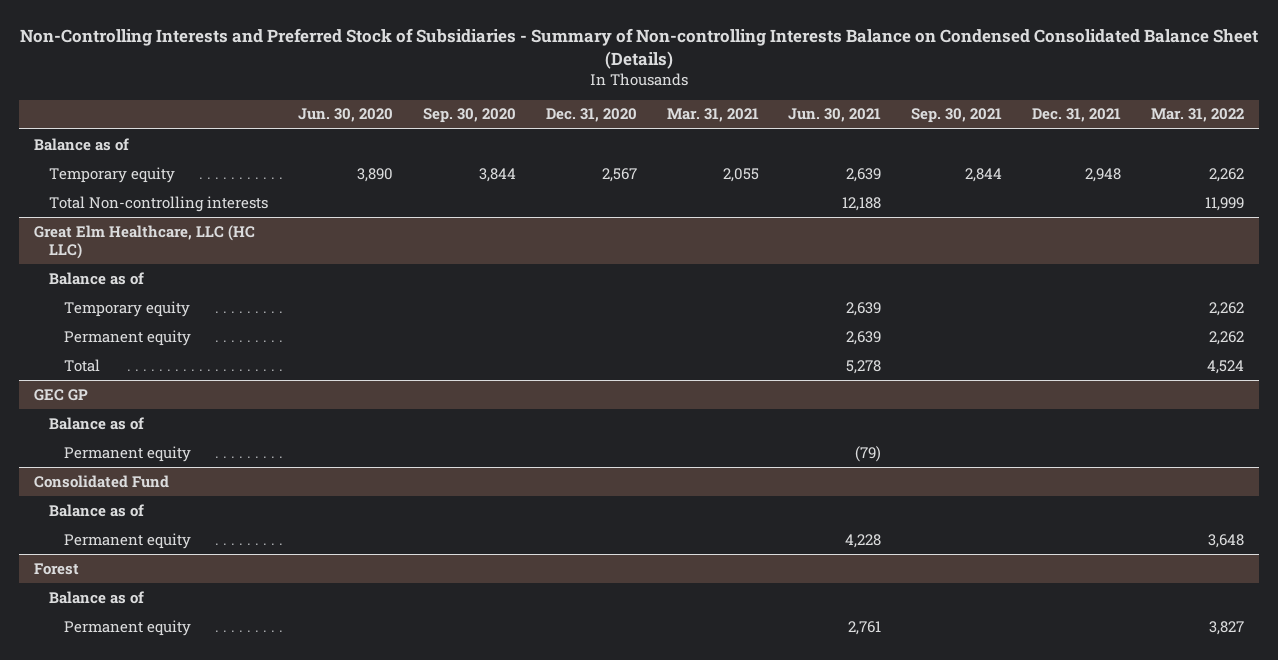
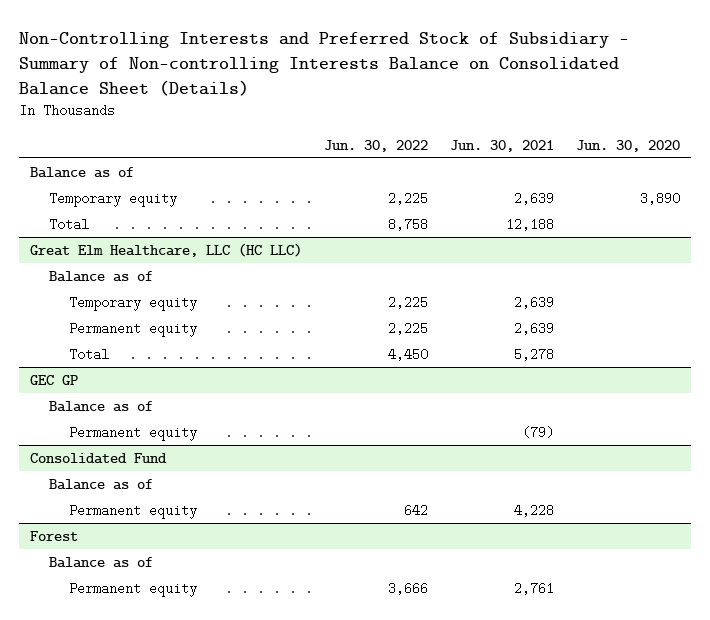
- Non-Controlling Interests and Preferred Stock of Subsidiaries - Summary of Non-controlling Interests Balance on Condensed Consolidated Balance Sheet (Details)
+ Non-Controlling Interests and Preferred Stock of Subsidiary - Summary of Non-controlling Interests Balance on Consolidated Balance Sheet (Details)
- | Jun. 30, 2020 | Sep. 30, 2020 | Dec. 31, 2020 | Mar. 31, 2021 | Jun. 30, 2021 | Sep. 30, 2021 | Dec. 31, 2021 | Mar. 31, 2022
+ | Jun. 30, 2022 | Jun. 30, 2021 | Jun. 30, 2020
- Total Non-controlling interests | | | | | 12,188 | | | 11,999
+ Total | 8,758 | 12,188 |

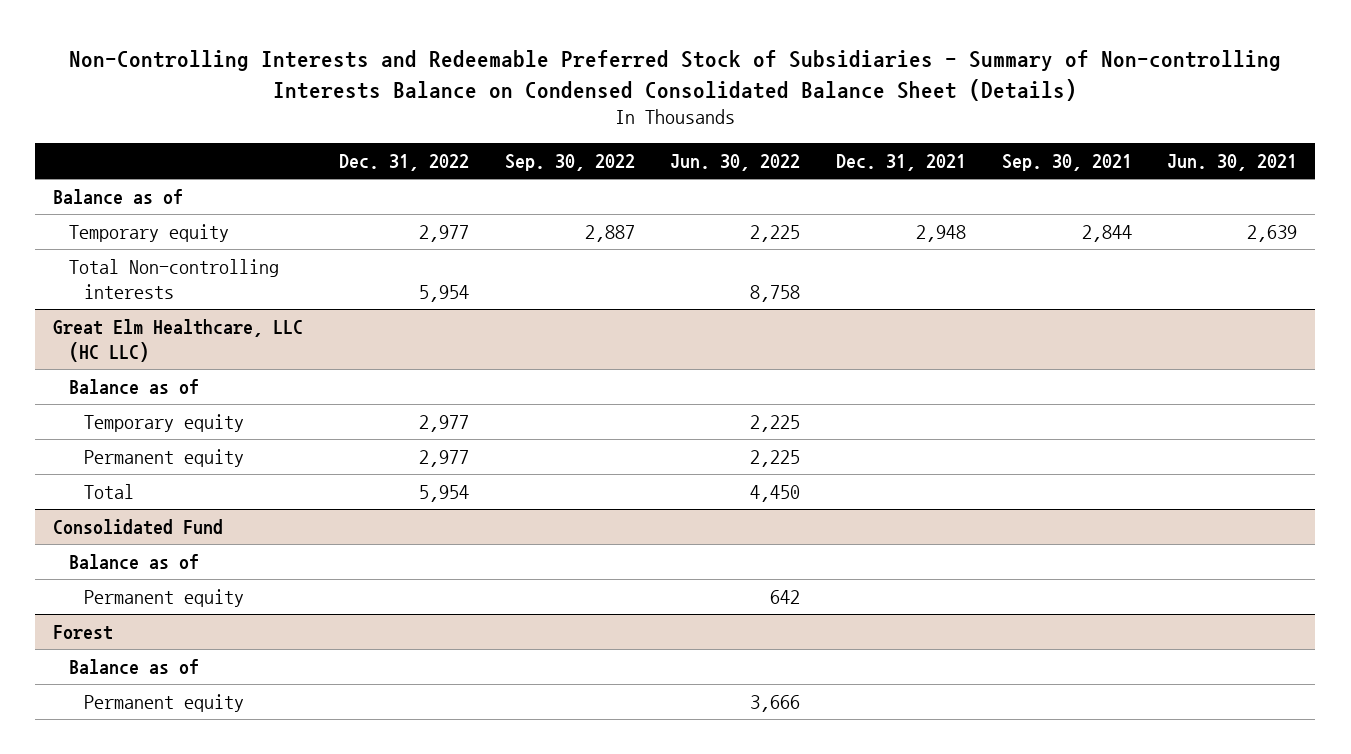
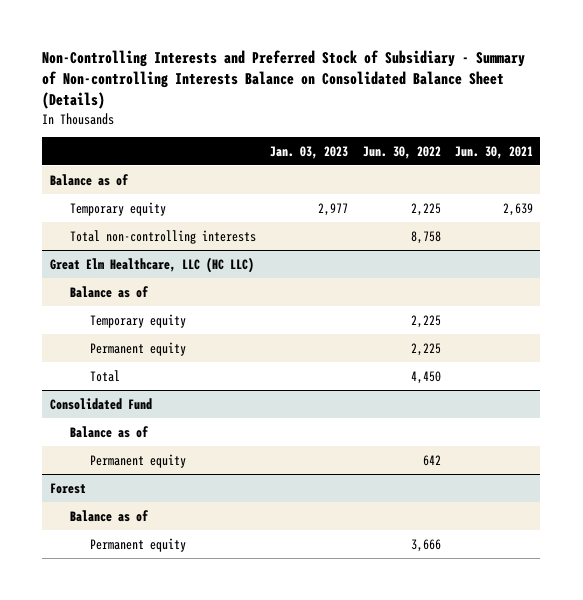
- Non-Controlling Interests and Redeemable Preferred Stock of Subsidiaries - Summary of Non-controlling Interests Balance on Condensed Consolidated Balance Sheet (Details)
+ Non-Controlling Interests and Preferred Stock of Subsidiary - Summary of Non-controlling Interests Balance on Consolidated Balance Sheet (Details)
- | Dec. 31, 2022 | Sep. 30, 2022 | Jun. 30, 2022 | Dec. 31, 2021 | Sep. 30, 2021 | Jun. 30, 2021
+ | Jan. 03, 2023 | Jun. 30, 2022 | Jun. 30, 2021
- Total Non-controlling interests | 5,954 | | 8,758 | | |
+ Total non-controlling interests | | 8,758 |

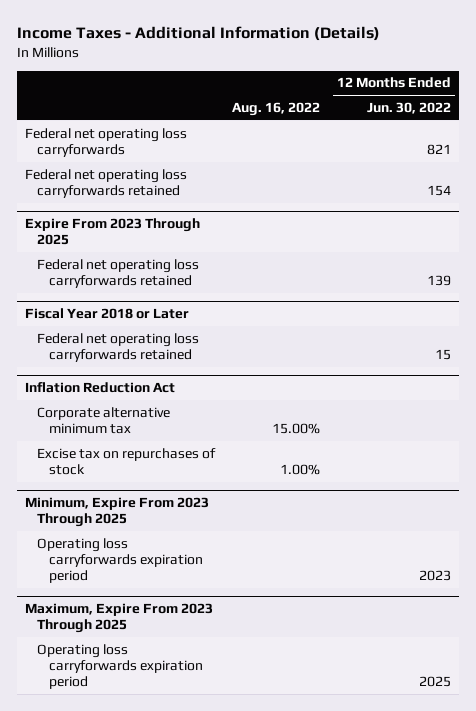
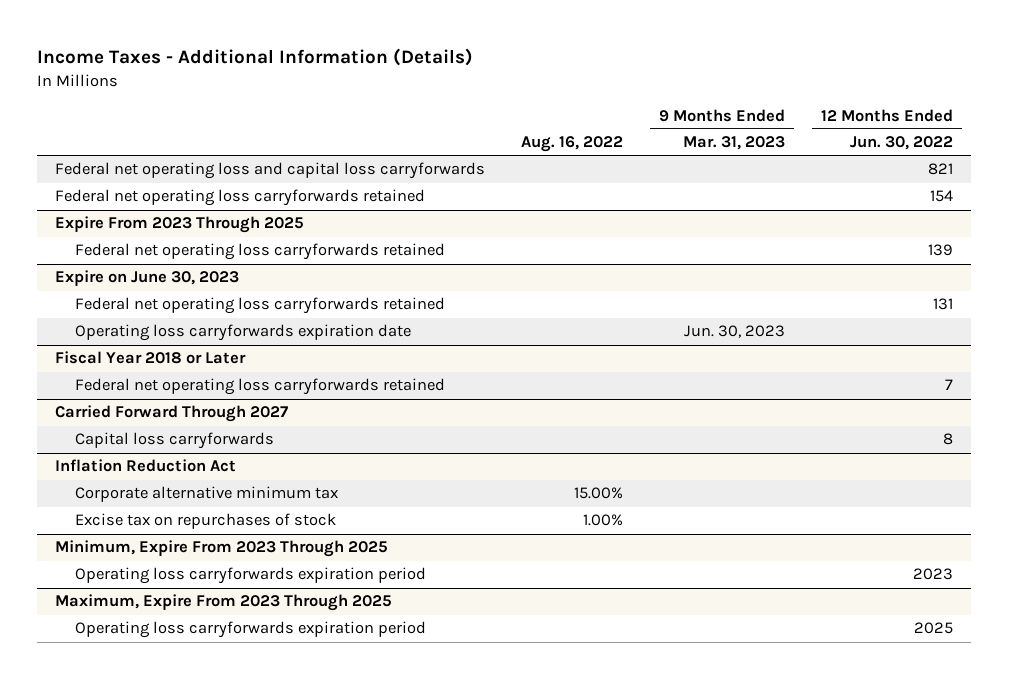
- | Aug. 16, 2022 | 12 Months Ended Jun. 30, 2022
+ | Aug. 16, 2022 | 9 Months Ended Mar. 31, 2023 | 12 Months Ended Jun. 30, 2022
- Federal net operating loss carryforwards | | 821
+ Federal net operating loss and capital loss carryforwards | | | 821
+ Expire on June 30, 2023
+ Federal net operating loss carryforwards retained | | | 131
+ Operating loss carryforwards expiration date | | Jun. 30, 2023 |
@ Fiscal Year 2018 or Later
- Federal net operating loss carryforwards retained | | 15
+ Federal net operating loss carryforwards retained | | | 7
+ Carried Forward Through 2027
+ Capital loss carryforwards | | | 8

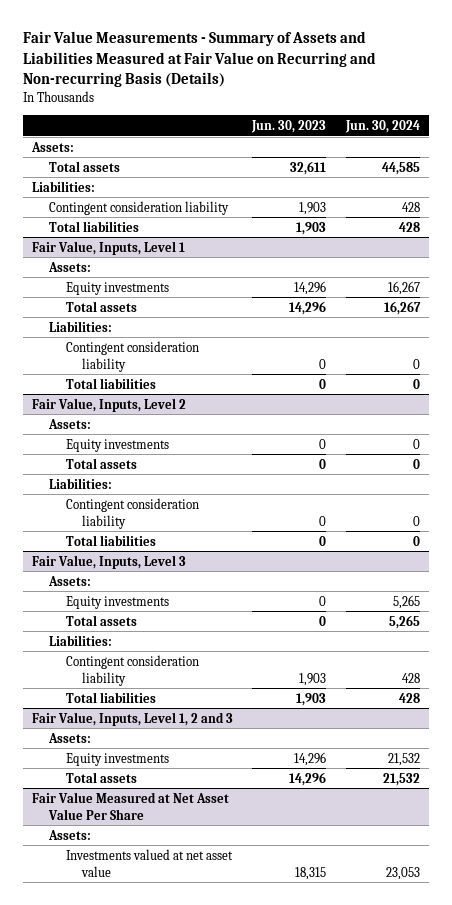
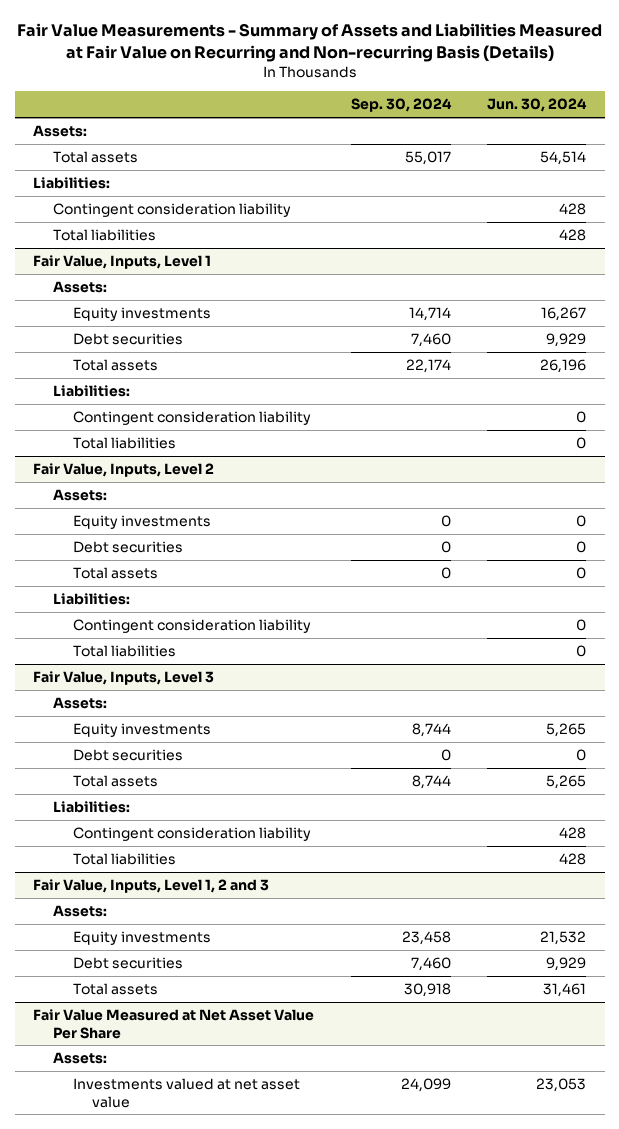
- | Jun. 30, 2023 | Jun. 30, 2024
+ | Sep. 30, 2024 | Jun. 30, 2024
- Total assets | 32,611 | 44,585
+ Total assets | 55,017 | 54,514
@ Fair Value, Inputs, Level 1
- Total assets | 14,296 | 16,267
+ Debt securities | 7,460 | 9,929
+ Total assets | 22,174 | 26,196
@ Fair Value, Inputs, Level 2
+ Debt securities | 0 | 0
@ Fair Value, Inputs, Level 3
+ Debt securities | 0 | 0
@ Fair Value, Inputs, Level 1, 2 and 3
- Total assets | 14,296 | 21,532
+ Debt securities | 7,460 | 9,929
+ Total assets | 30,918 | 31,461

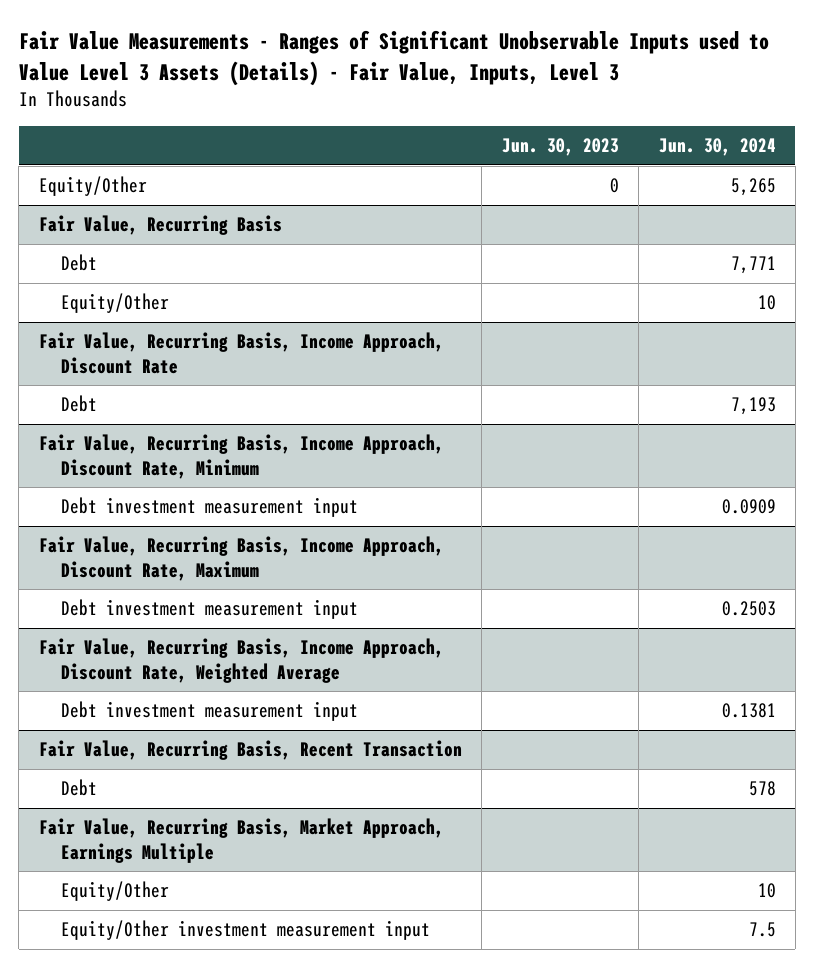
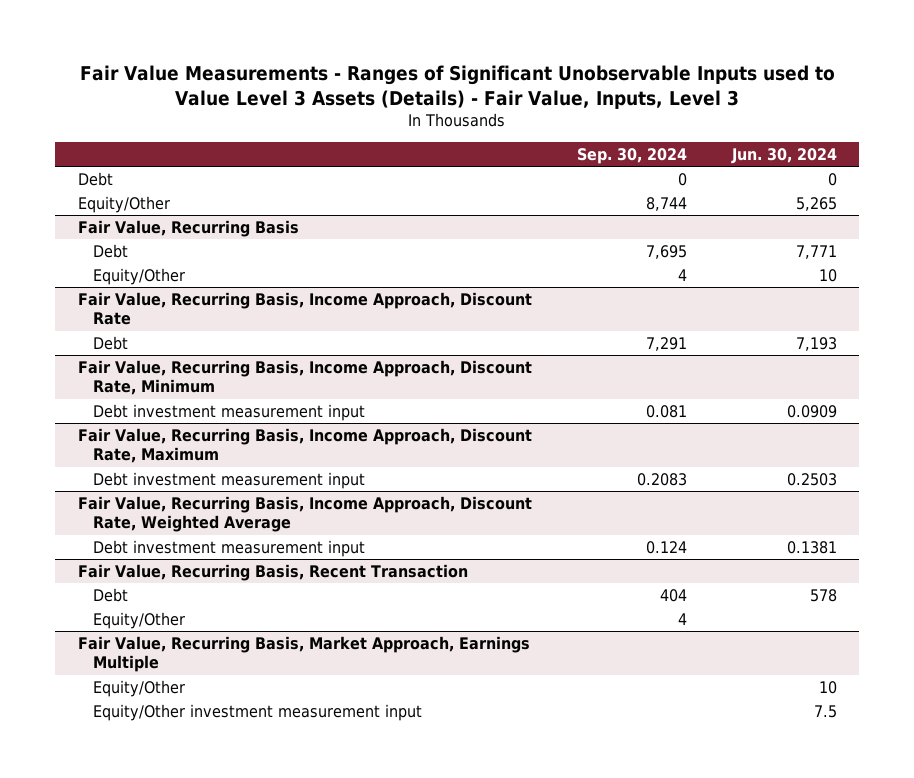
- | Jun. 30, 2023 | Jun. 30, 2024
+ | Sep. 30, 2024 | Jun. 30, 2024
+ Debt | 0 | 0
@ Fair Value, Recurring Basis, Recent Transaction
+ Equity/Other | 4 |

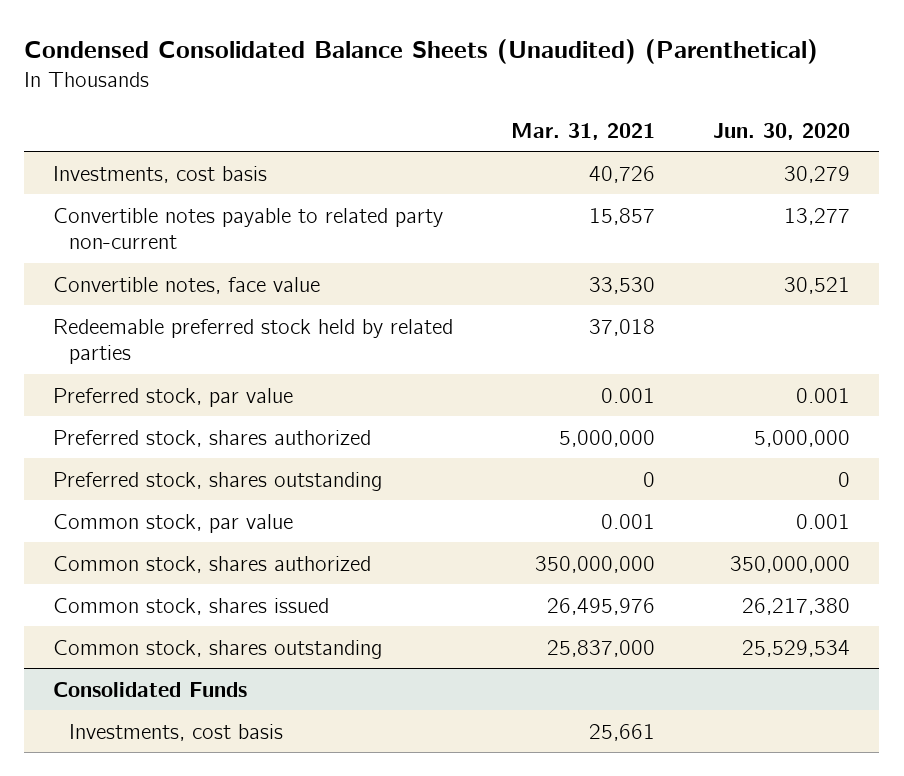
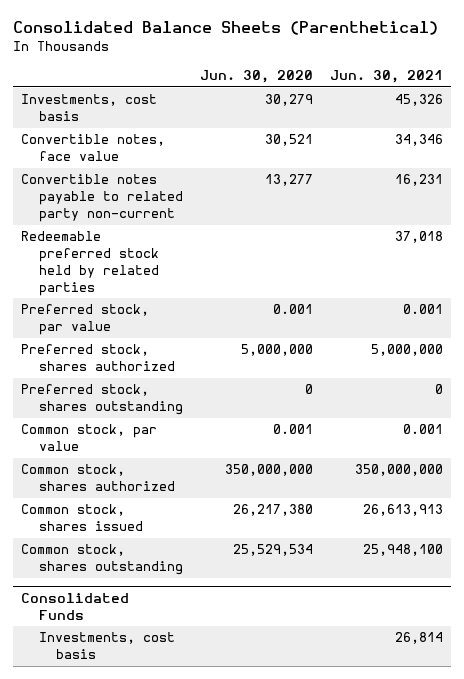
- Condensed Consolidated Balance Sheets (Unaudited) (Parenthetical)
+ Consolidated Balance Sheets (Parenthetical)
- | Mar. 31, 2021 | Jun. 30, 2020
+ | Jun. 30, 2020 | Jun. 30, 2021
moved down: Convertible notes payable to related party non-current | 13,277 | 16,231

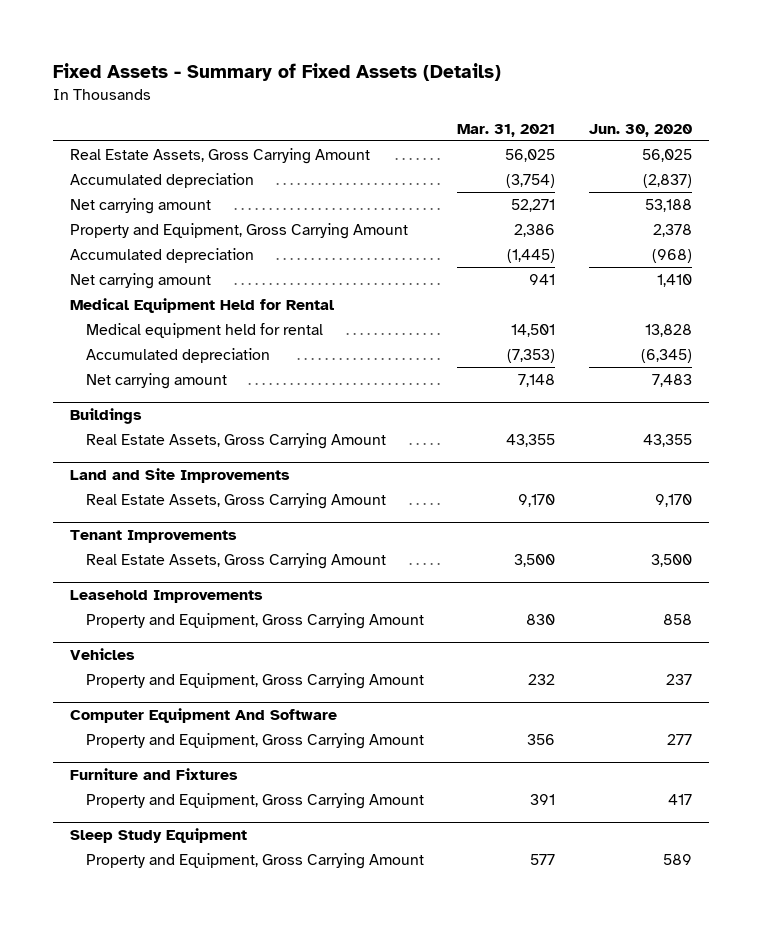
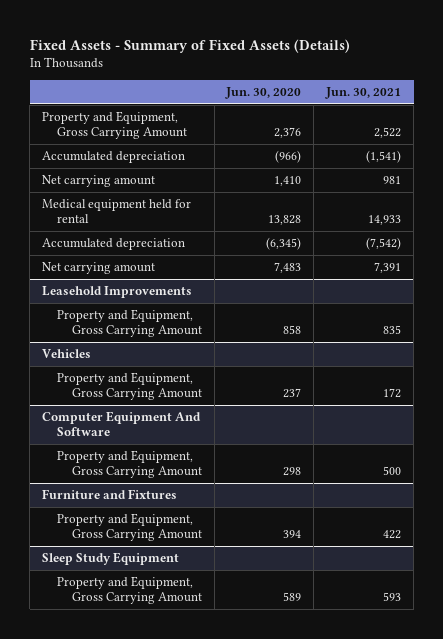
- | Mar. 31, 2021 | Jun. 30, 2020
+ | Jun. 30, 2020 | Jun. 30, 2021
- Real Estate Assets, Gross Carrying Amount | 56,025 | 56,025
- Accumulated depreciation | (3,754) | (2,837)
- Net carrying amount | 52,271 | 53,188
- Property and Equipment, Gross Carrying Amount | 2,386 | 2,378
- Accumulated depreciation | (1,445) | (968)
+ Property and Equipment, Gross Carrying Amount | 2,376 | 2,522
+ Accumulated depreciation | (966) | (1,541)
- Medical Equipment Held for Rental
- Buildings
- Real Estate Assets, Gross Carrying Amount | 43,355 | 43,355
- Land and Site Improvements
- Real Estate Assets, Gross Carrying Amount | 9,170 | 9,170
- Tenant Improvements
- Real Estate Assets, Gross Carrying Amount | 3,500 | 3,500
@ Computer Equipment And Software
- Property and Equipment, Gross Carrying Amount | 356 | 277
+ Property and Equipment, Gross Carrying Amount | 298 | 500
@ Furniture and Fixtures
- Property and Equipment, Gross Carrying Amount | 391 | 417
+ Property and Equipment, Gross Carrying Amount | 394 | 422

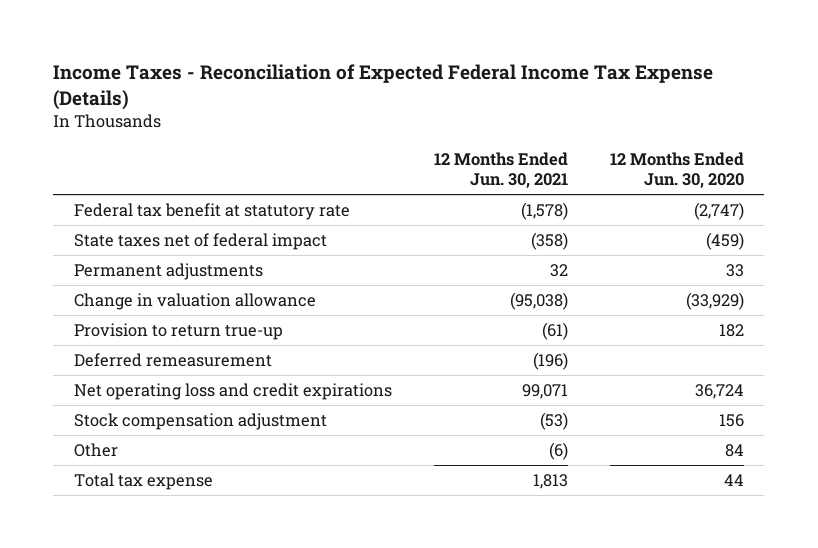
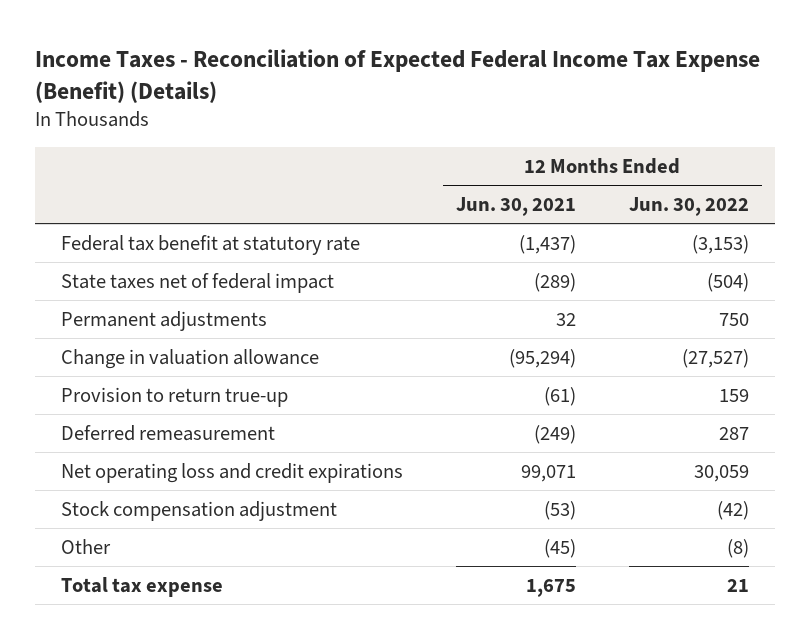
- Income Taxes - Reconciliation of Expected Federal Income Tax Expense (Details)
+ Income Taxes - Reconciliation of Expected Federal Income Tax Expense (Benefit) (Details)
- | 12 Months Ended Jun. 30, 2021 | 12 Months Ended Jun. 30, 2020
+ | 12 Months Ended Jun. 30, 2021 | 12 Months Ended Jun. 30, 2022
- Federal tax benefit at statutory rate | (1,578) | (2,747)
- State taxes net of federal impact | (358) | (459)
+ Federal tax benefit at statutory rate | (1,437) | (3,153)
+ State taxes net of federal impact | (289) | (504)
- Change in valuation allowance | (95,038) | (33,929)
+ Change in valuation allowance | (95,294) | (27,527)
- Deferred remeasurement | (196) |
+ Deferred remeasurement | (249) | 287
- Other | (6) | 84
- Total tax expense | 1,813 | 44
+ Other | (45) | (8)
+ Total tax expense | 1,675 | 21

